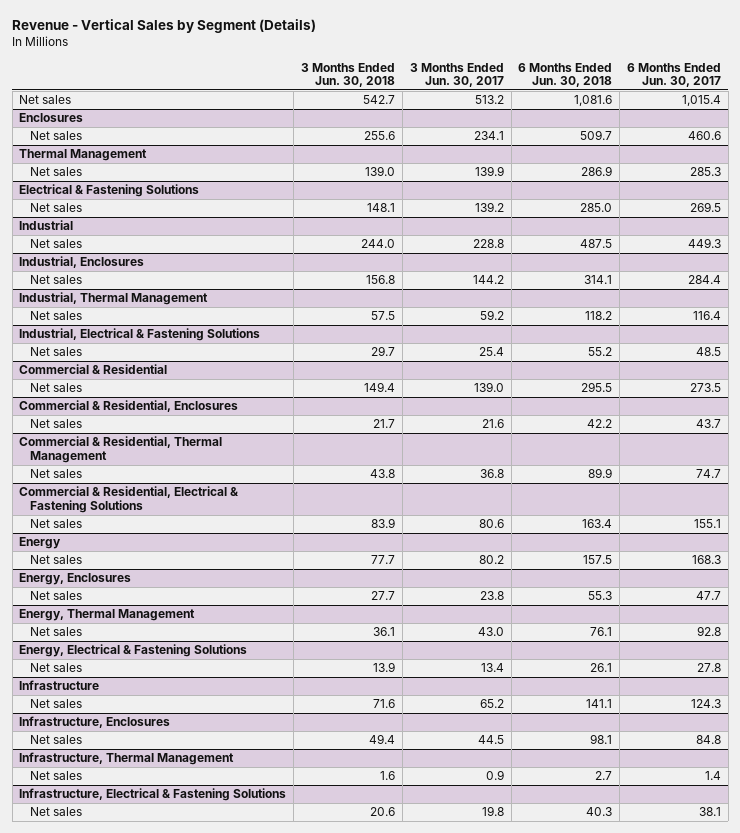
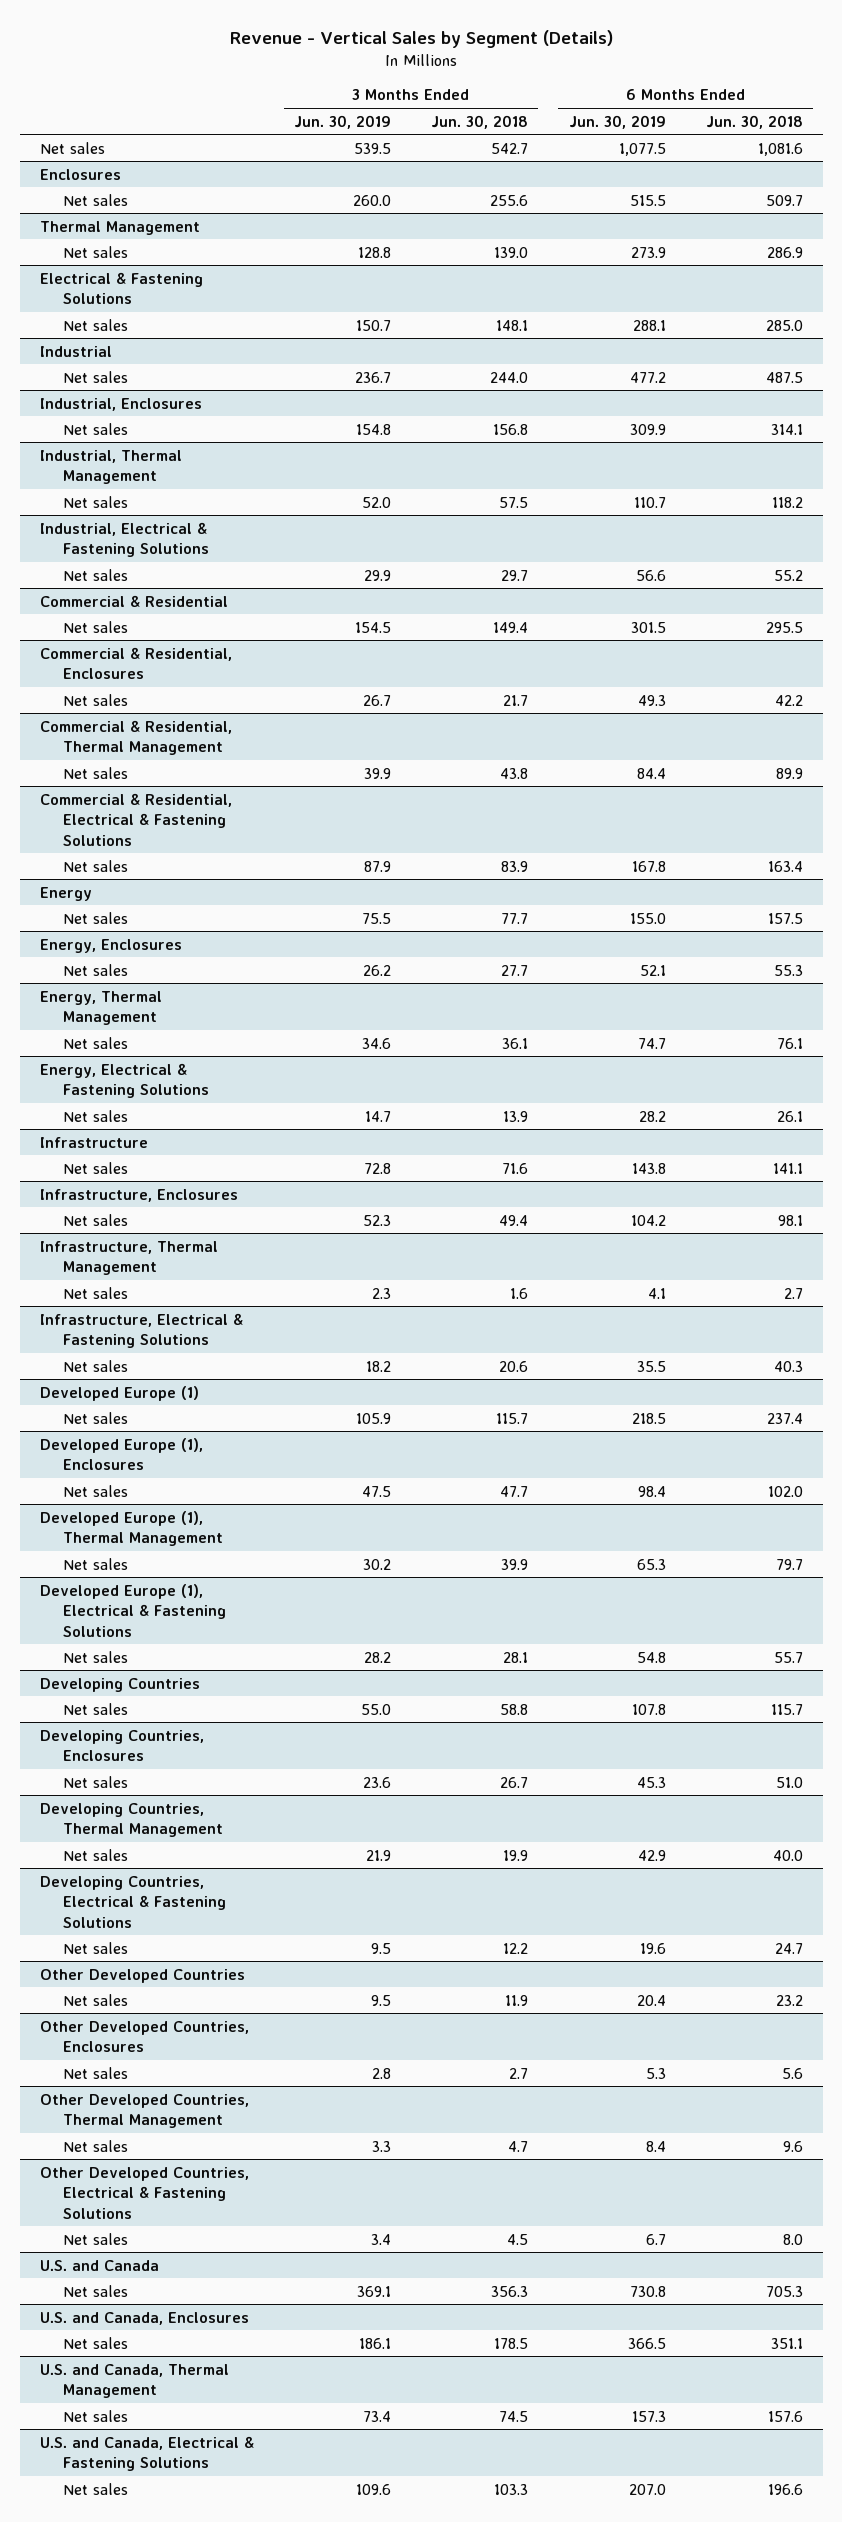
- | 3 Months Ended Jun. 30, 2018 | 3 Months Ended Jun. 30, 2017 | 6 Months Ended Jun. 30, 2018 | 6 Months Ended Jun. 30, 2017
+ | 3 Months Ended Jun. 30, 2019 | 3 Months Ended Jun. 30, 2018 | 6 Months Ended Jun. 30, 2019 | 6 Months Ended Jun. 30, 2018
+ Developed Europe (1)
+ Net sales | 105.9 | 115.7 | 218.5 | 237.4
+ Developed Europe (1), Enclosures
+ Net sales | 47.5 | 47.7 | 98.4 | 102.0
+ Developed Europe (1), Thermal Management
+ Net sales | 30.2 | 39.9 | 65.3 | 79.7
+ Developed Europe (1), Electrical & Fastening Solutions
+ Net sales | 28.2 | 28.1 | 54.8 | 55.7
+ Developing Countries
+ Net sales | 55.0 | 58.8 | 107.8 | 115.7
+ Developing Countries, Enclosures
+ Net sales | 23.6 | 26.7 | 45.3 | 51.0
+ Developing Countries, Thermal Management
+ Net sales | 21.9 | 19.9 | 42.9 | 40.0
+ Developing Countries, Electrical & Fastening Solutions
+ Net sales | 9.5 | 12.2 | 19.6 | 24.7
+ Other Developed Countries
+ Net sales | 9.5 | 11.9 | 20.4 | 23.2
+ Other Developed Countries, Enclosures
+ Net sales | 2.8 | 2.7 | 5.3 | 5.6
+ Other Developed Countries, Thermal Management
+ Net sales | 3.3 | 4.7 | 8.4 | 9.6
+ Other Developed Countries, Electrical & Fastening Solutions
+ Net sales | 3.4 | 4.5 | 6.7 | 8.0
+ U.S. and Canada
+ Net sales | 369.1 | 356.3 | 730.8 | 705.3
+ U.S. and Canada, Enclosures
+ Net sales | 186.1 | 178.5 | 366.5 | 351.1
+ U.S. and Canada, Thermal Management
+ Net sales | 73.4 | 74.5 | 157.3 | 157.6
+ U.S. and Canada, Electrical & Fastening Solutions
+ Net sales | 109.6 | 103.3 | 207.0 | 196.6

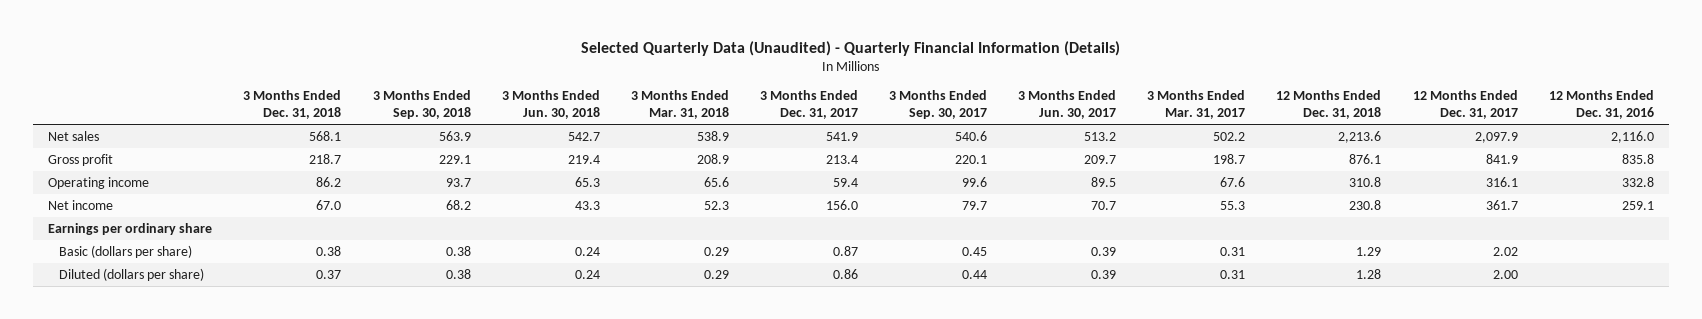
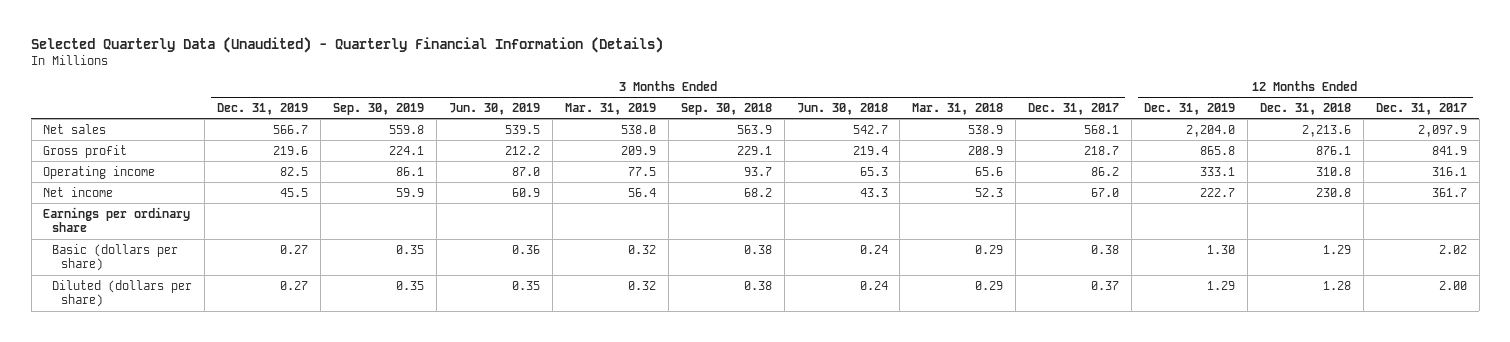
- | 3 Months Ended Dec. 31, 2018 | 3 Months Ended Sep. 30, 2018 | 3 Months Ended Jun. 30, 2018 | 3 Months Ended Mar. 31, 2018 | 3 Months Ended Dec. 31, 2017 | 3 Months Ended Sep. 30, 2017 | 3 Months Ended Jun. 30, 2017 | 3 Months Ended Mar. 31, 2017 | 12 Months Ended Dec. 31, 2018 | 12 Months Ended Dec. 31, 2017 | 12 Months Ended Dec. 31, 2016
+ | 3 Months Ended Dec. 31, 2019 | 3 Months Ended Sep. 30, 2019 | 3 Months Ended Jun. 30, 2019 | 3 Months Ended Mar. 31, 2019 | 3 Months Ended Sep. 30, 2018 | 3 Months Ended Jun. 30, 2018 | 3 Months Ended Mar. 31, 2018 | 3 Months Ended Dec. 31, 2017 | 12 Months Ended Dec. 31, 2019 | 12 Months Ended Dec. 31, 2018 | 12 Months Ended Dec. 31, 2017
- Net sales | 568.1 | 563.9 | 542.7 | 538.9 | 541.9 | 540.6 | 513.2 | 502.2 | 2,213.6 | 2,097.9 | 2,116.0
- Gross profit | 218.7 | 229.1 | 219.4 | 208.9 | 213.4 | 220.1 | 209.7 | 198.7 | 876.1 | 841.9 | 835.8
- Operating income | 86.2 | 93.7 | 65.3 | 65.6 | 59.4 | 99.6 | 89.5 | 67.6 | 310.8 | 316.1 | 332.8
- Net income | 67.0 | 68.2 | 43.3 | 52.3 | 156.0 | 79.7 | 70.7 | 55.3 | 230.8 | 361.7 | 259.1
+ Net sales | 566.7 | 559.8 | 539.5 | 538.0 | 563.9 | 542.7 | 538.9 | 568.1 | 2,204.0 | 2,213.6 | 2,097.9
+ Gross profit | 219.6 | 224.1 | 212.2 | 209.9 | 229.1 | 219.4 | 208.9 | 218.7 | 865.8 | 876.1 | 841.9
+ Operating income | 82.5 | 86.1 | 87.0 | 77.5 | 93.7 | 65.3 | 65.6 | 86.2 | 333.1 | 310.8 | 316.1
+ Net income | 45.5 | 59.9 | 60.9 | 56.4 | 68.2 | 43.3 | 52.3 | 67.0 | 222.7 | 230.8 | 361.7
- Basic (dollars per share) | 0.38 | 0.38 | 0.24 | 0.29 | 0.87 | 0.45 | 0.39 | 0.31 | 1.29 | 2.02 |
- Diluted (dollars per share) | 0.37 | 0.38 | 0.24 | 0.29 | 0.86 | 0.44 | 0.39 | 0.31 | 1.28 | 2.00 |
+ Basic (dollars per share) | 0.27 | 0.35 | 0.36 | 0.32 | 0.38 | 0.24 | 0.29 | 0.38 | 1.30 | 1.29 | 2.02
+ Diluted (dollars per share) | 0.27 | 0.35 | 0.35 | 0.32 | 0.38 | 0.24 | 0.29 | 0.37 | 1.29 | 1.28 | 2.00

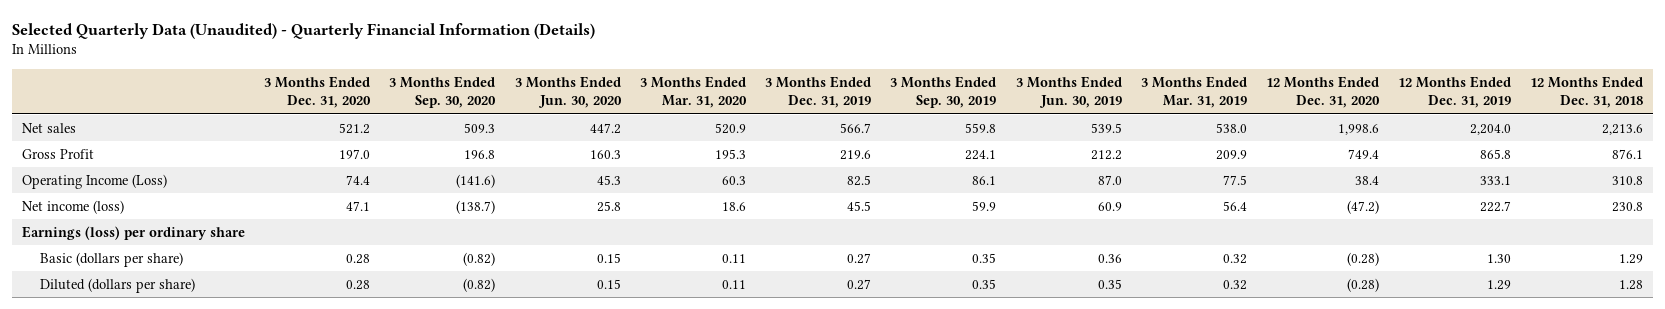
- | 3 Months Ended Dec. 31, 2019 | 3 Months Ended Sep. 30, 2019 | 3 Months Ended Jun. 30, 2019 | 3 Months Ended Mar. 31, 2019 | 3 Months Ended Sep. 30, 2018 | 3 Months Ended Jun. 30, 2018 | 3 Months Ended Mar. 31, 2018 | 3 Months Ended Dec. 31, 2017 | 12 Months Ended Dec. 31, 2019 | 12 Months Ended Dec. 31, 2018 | 12 Months Ended Dec. 31, 2017
+ | 3 Months Ended Dec. 31, 2020 | 3 Months Ended Sep. 30, 2020 | 3 Months Ended Jun. 30, 2020 | 3 Months Ended Mar. 31, 2020 | 3 Months Ended Dec. 31, 2019 | 3 Months Ended Sep. 30, 2019 | 3 Months Ended Jun. 30, 2019 | 3 Months Ended Mar. 31, 2019 | 12 Months Ended Dec. 31, 2020 | 12 Months Ended Dec. 31, 2019 | 12 Months Ended Dec. 31, 2018
- Gross profit | 219.6 | 224.1 | 212.2 | 209.9 | 229.1 | 219.4 | 208.9 | 218.7 | 865.8 | 876.1 | 841.9
- Operating income | 82.5 | 86.1 | 87.0 | 77.5 | 93.7 | 65.3 | 65.6 | 86.2 | 333.1 | 310.8 | 316.1
- Net income | 45.5 | 59.9 | 60.9 | 56.4 | 68.2 | 43.3 | 52.3 | 67.0 | 222.7 | 230.8 | 361.7
- Earnings per ordinary share
+ Gross Profit | 197.0 | 196.8 | 160.3 | 195.3 | 219.6 | 224.1 | 212.2 | 209.9 | 749.4 | 865.8 | 876.1
+ Operating Income (Loss) | 74.4 | (141.6) | 45.3 | 60.3 | 82.5 | 86.1 | 87.0 | 77.5 | 38.4 | 333.1 | 310.8
+ Net income (loss) | 47.1 | (138.7) | 25.8 | 18.6 | 45.5 | 59.9 | 60.9 | 56.4 | (47.2) | 222.7 | 230.8
+ Earnings (loss) per ordinary share

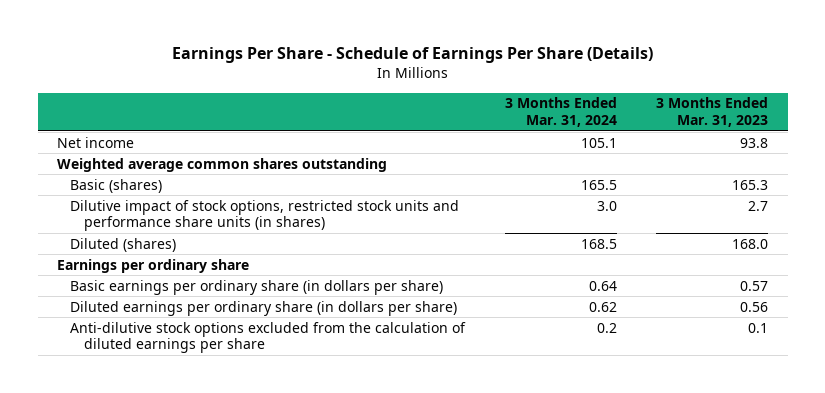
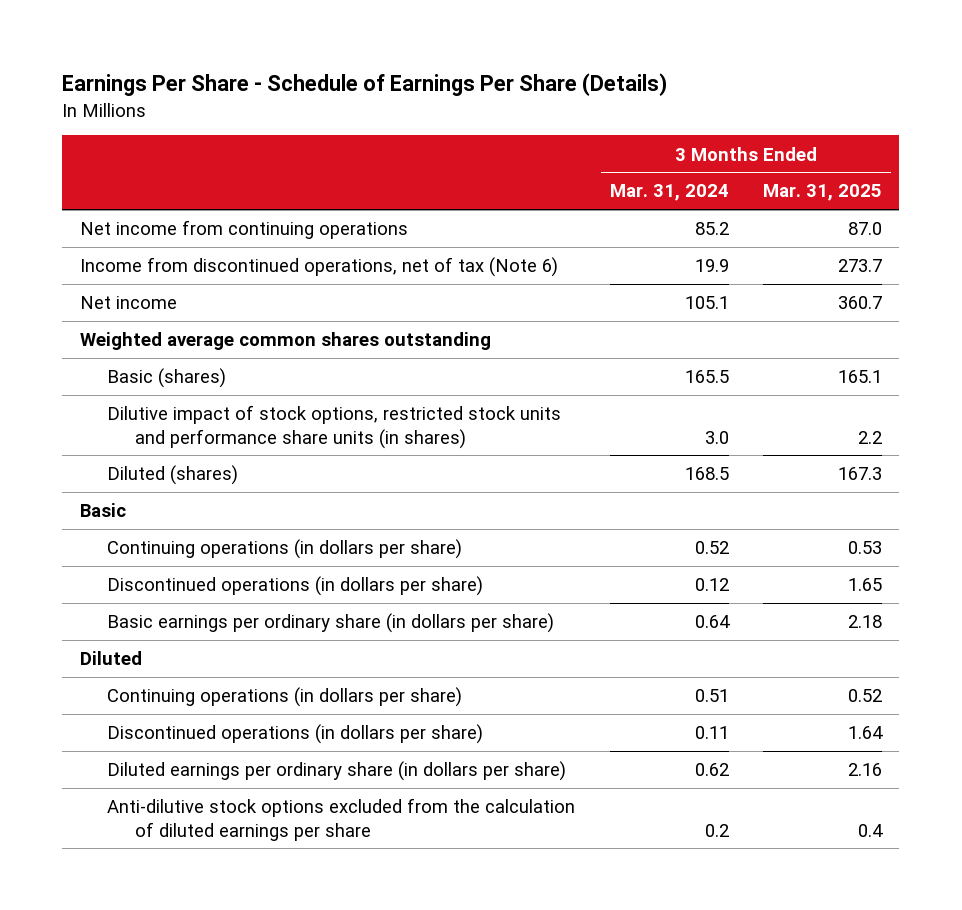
- | 3 Months Ended Mar. 31, 2024 | 3 Months Ended Mar. 31, 2023
+ | 3 Months Ended Mar. 31, 2024 | 3 Months Ended Mar. 31, 2025
+ Net income from continuing operations | 85.2 | 87.0
+ Income from discontinued operations, net of tax (Note 6) | 19.9 | 273.7
- Earnings per ordinary share
+ Basic
+ Continuing operations (in dollars per share) | 0.52 | 0.53
+ Discontinued operations (in dollars per share) | 0.12 | 1.65
+ Diluted
+ Continuing operations (in dollars per share) | 0.51 | 0.52
+ Discontinued operations (in dollars per share) | 0.11 | 1.64

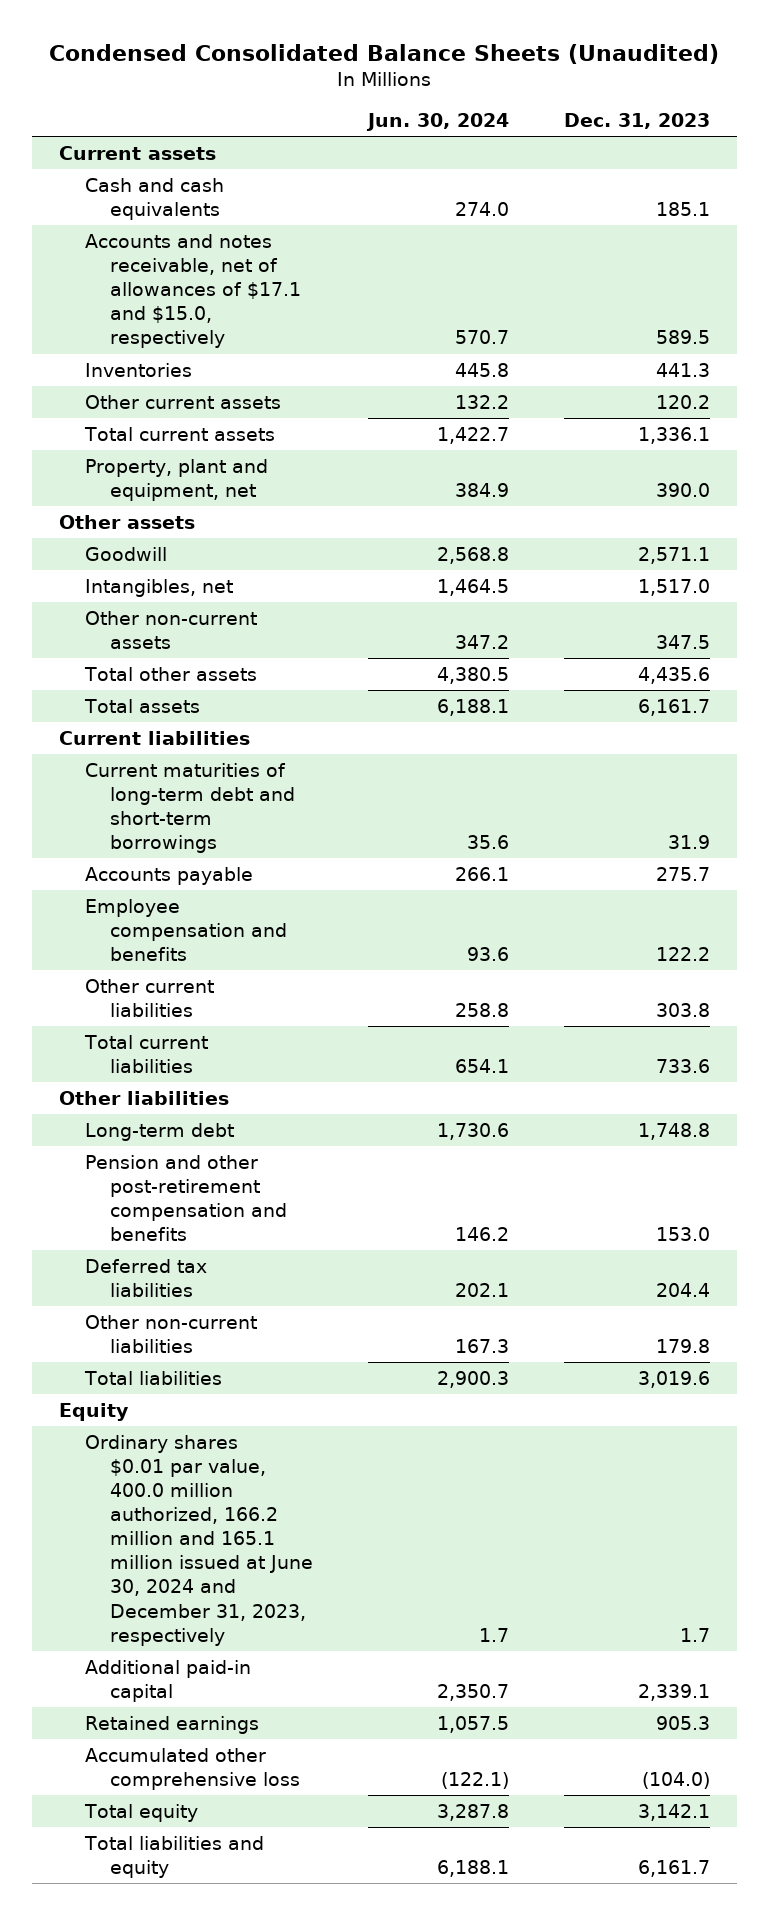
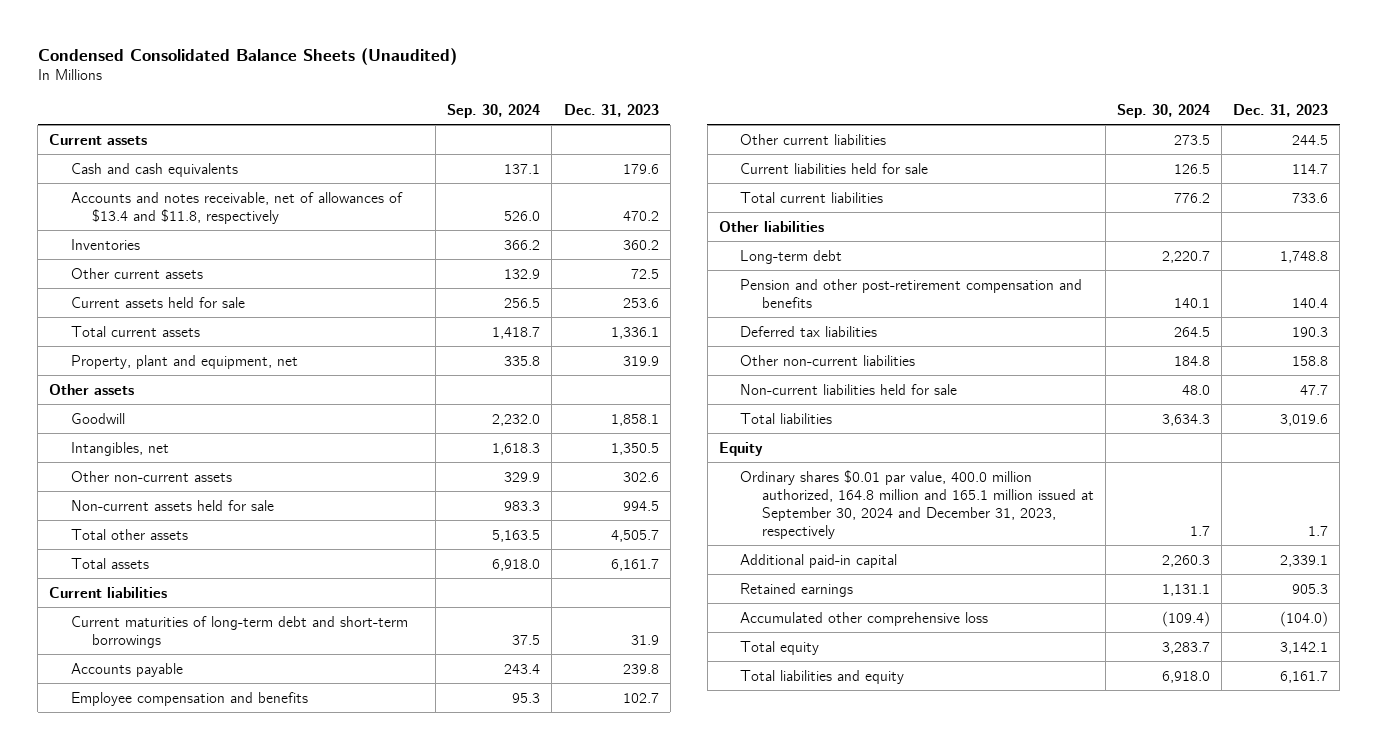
- | Jun. 30, 2024 | Dec. 31, 2023
+ | Sep. 30, 2024 | Dec. 31, 2023
- Cash and cash equivalents | 274.0 | 185.1
- Accounts and notes receivable, net of allowances of $17.1 and $15.0, respectively | 570.7 | 589.5
- Inventories | 445.8 | 441.3
- Other current assets | 132.2 | 120.2
+ Cash and cash equivalents | 137.1 | 179.6
+ Accounts and notes receivable, net of allowances of $13.4 and $11.8, respectively | 526.0 | 470.2
+ Inventories | 366.2 | 360.2
+ Other current assets | 132.9 | 72.5
+ Current assets held for sale | 256.5 | 253.6
- Property, plant and equipment, net | 384.9 | 390.0
+ Property, plant and equipment, net | 335.8 | 319.9
- Goodwill | 2,568.8 | 2,571.1
- Intangibles, net | 1,464.5 | 1,517.0
- Other non-current assets | 347.2 | 347.5
- Total other assets | 4,380.5 | 4,435.6
+ Goodwill | 2,232.0 | 1,858.1
+ Intangibles, net | 1,618.3 | 1,350.5
+ Other non-current assets | 329.9 | 302.6
+ Non-current assets held for sale | 983.3 | 994.5
+ Total other assets | 5,163.5 | 4,505.7
- Accounts payable | 266.1 | 275.7
- Employee compensation and benefits | 93.6 | 122.2
- Other current liabilities | 258.8 | 303.8
+ Accounts payable | 243.4 | 239.8
+ Employee compensation and benefits | 95.3 | 102.7
+ Other current liabilities | 273.5 | 244.5
+ Current liabilities held for sale | 126.5 | 114.7
- Pension and other post-retirement compensation and benefits | 146.2 | 153.0
- Deferred tax liabilities | 202.1 | 204.4
- Other non-current liabilities | 167.3 | 179.8
+ Pension and other post-retirement compensation and benefits | 140.1 | 140.4
+ Deferred tax liabilities | 264.5 | 190.3
+ Other non-current liabilities | 184.8 | 158.8
+ Non-current liabilities held for sale | 48.0 | 47.7
- Ordinary shares $0.01 par value, 400.0 million authorized, 166.2 million and 165.1 million issued at June 30, 2024 and December 31, 2023, respectively | 1.7 | 1.7
+ Ordinary shares $0.01 par value, 400.0 million authorized, 164.8 million and 165.1 million issued at September 30, 2024 and December 31, 2023, respectively | 1.7 | 1.7

